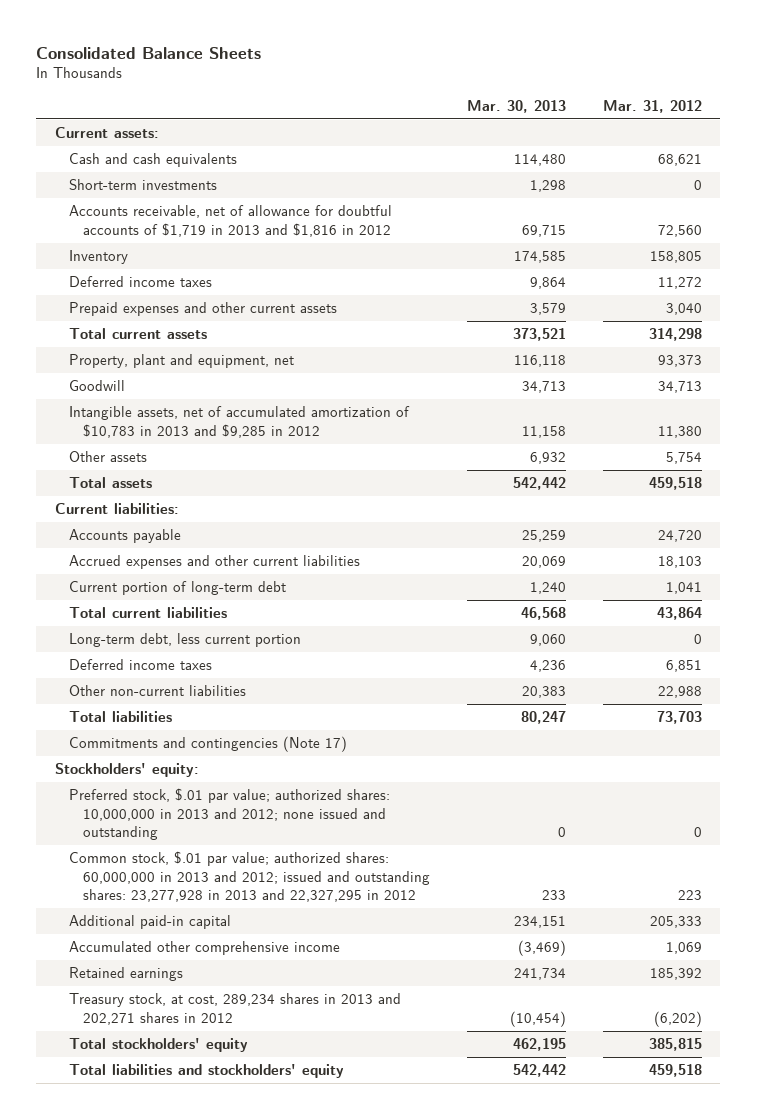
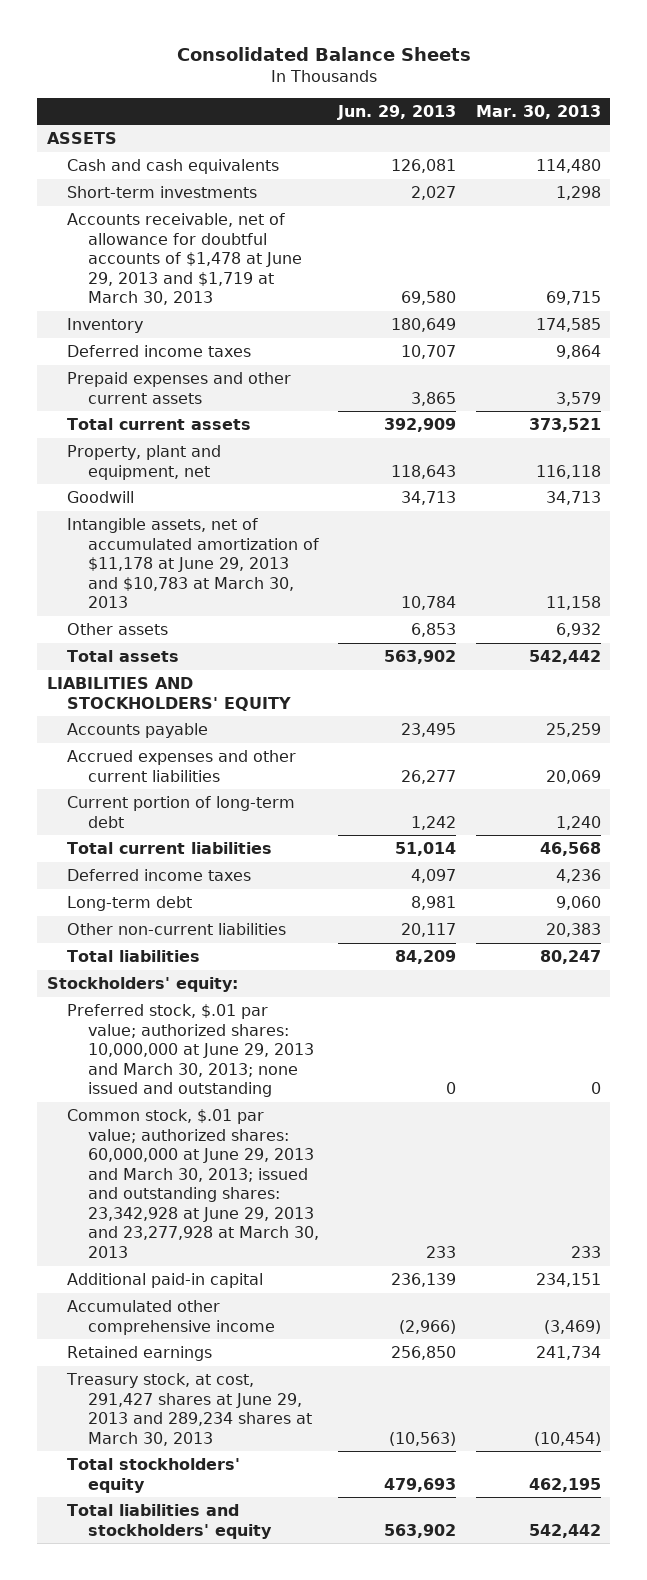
- | Mar. 30, 2013 | Mar. 31, 2012
+ | Jun. 29, 2013 | Mar. 30, 2013
- Current assets:
+ ASSETS
- Accounts receivable, net of allowance for doubtful accounts of $1,719 in 2013 and $1,816 in 2012 | 69,715 | 72,560
+ Accounts receivable, net of allowance for doubtful accounts of $1,478 at June 29, 2013 and $1,719 at March 30, 2013 | 69,580 | 69,715
- Intangible assets, net of accumulated amortization of $10,783 in 2013 and $9,285 in 2012 | 11,158 | 11,380
+ Intangible assets, net of accumulated amortization of $11,178 at June 29, 2013 and $10,783 at March 30, 2013 | 10,784 | 11,158
- Current liabilities:
+ LIABILITIES AND STOCKHOLDERS' EQUITY
- Long-term debt, less current portion | 9,060 | 0
+ Long-term debt | 8,981 | 9,060
- Commitments and contingencies (Note 17)
- Preferred stock, $.01 par value; authorized shares: 10,000,000 in 2013 and 2012; none issued and outstanding | 0 | 0
- Common stock, $.01 par value; authorized shares: 60,000,000 in 2013 and 2012; issued and outstanding shares: 23,277,928 in 2013 and 22,327,295 in 2012 | 233 | 223
+ Preferred stock, $.01 par value; authorized shares: 10,000,000 at June 29, 2013 and March 30, 2013; none issued and outstanding | 0 | 0
+ Common stock, $.01 par value; authorized shares: 60,000,000 at June 29, 2013 and March 30, 2013; issued and outstanding shares: 23,342,928 at June 29, 2013 and 23,277,928 at March 30, 2013 | 233 | 233
- Treasury stock, at cost, 289,234 shares in 2013 and 202,271 shares in 2012 | (10,454) | (6,202)
+ Treasury stock, at cost, 291,427 shares at June 29, 2013 and 289,234 shares at March 30, 2013 | (10,563) | (10,454)

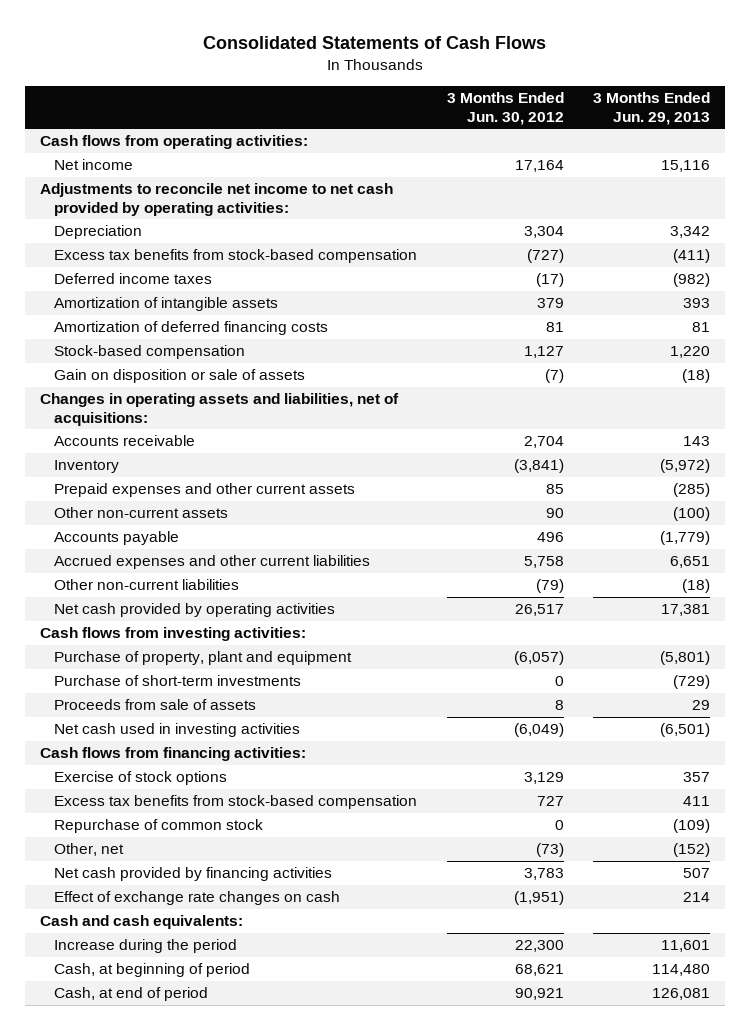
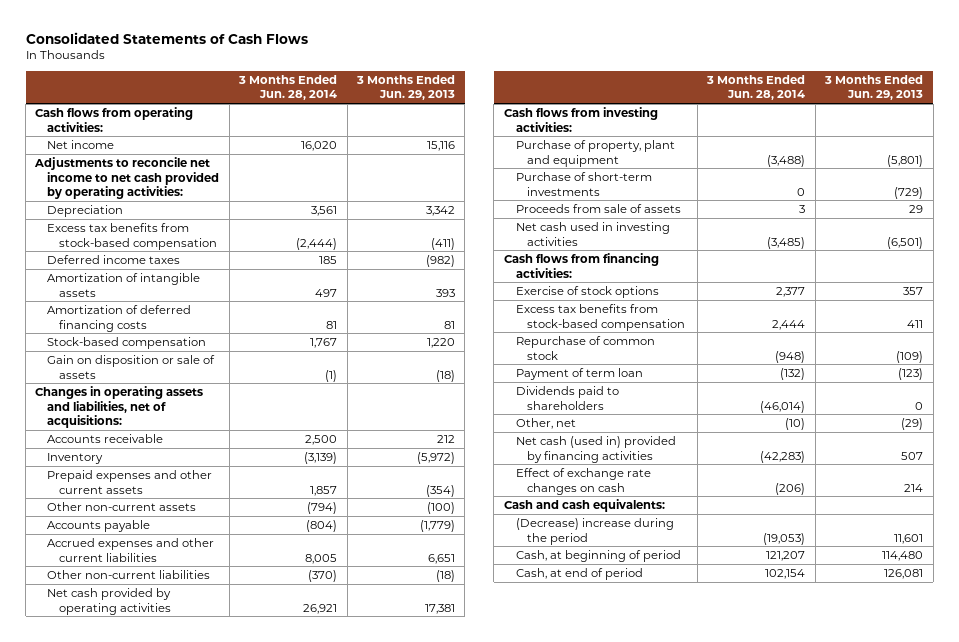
- | 3 Months Ended Jun. 30, 2012 | 3 Months Ended Jun. 29, 2013
+ | 3 Months Ended Jun. 28, 2014 | 3 Months Ended Jun. 29, 2013
- Accounts receivable | 2,704 | 143
+ Accounts receivable | 2,500 | 212
- Prepaid expenses and other current assets | 85 | (285)
+ Prepaid expenses and other current assets | 1,857 | (354)
- Other, net | (73) | (152)
- Net cash provided by financing activities | 3,783 | 507
+ Payment of term loan | (132) | (123)
+ Dividends paid to shareholders | (46,014) | 0
+ Other, net | (10) | (29)
+ Net cash (used in) provided by financing activities | (42,283) | 507
- Increase during the period | 22,300 | 11,601
+ (Decrease) increase during the period | (19,053) | 11,601

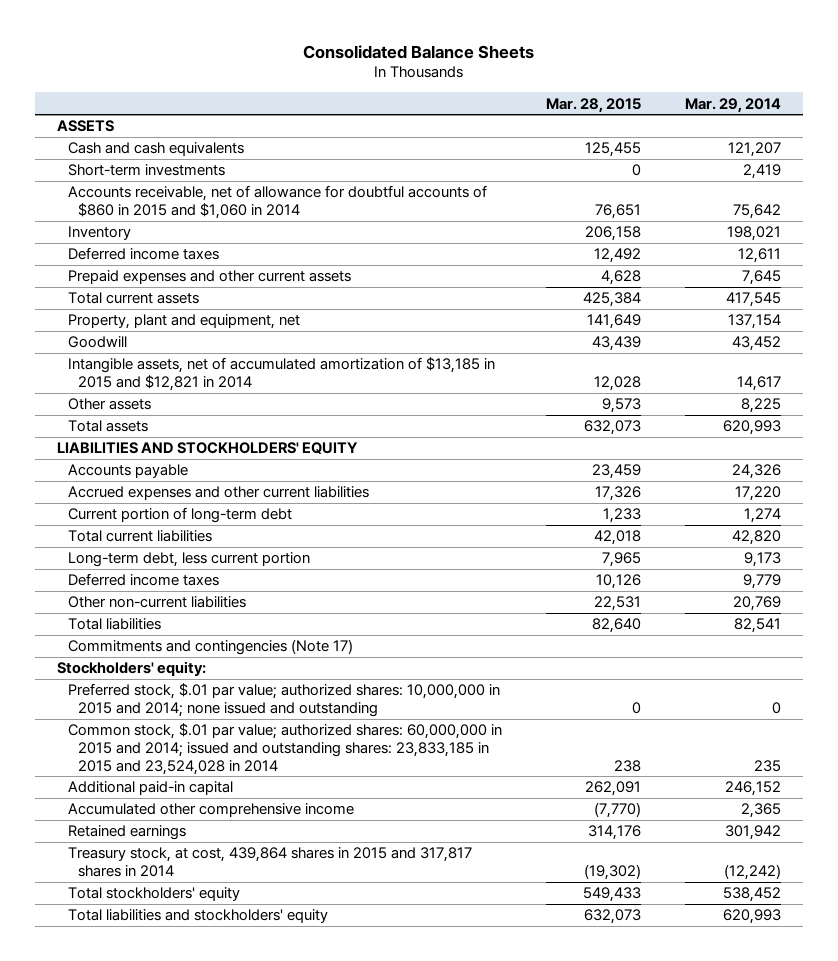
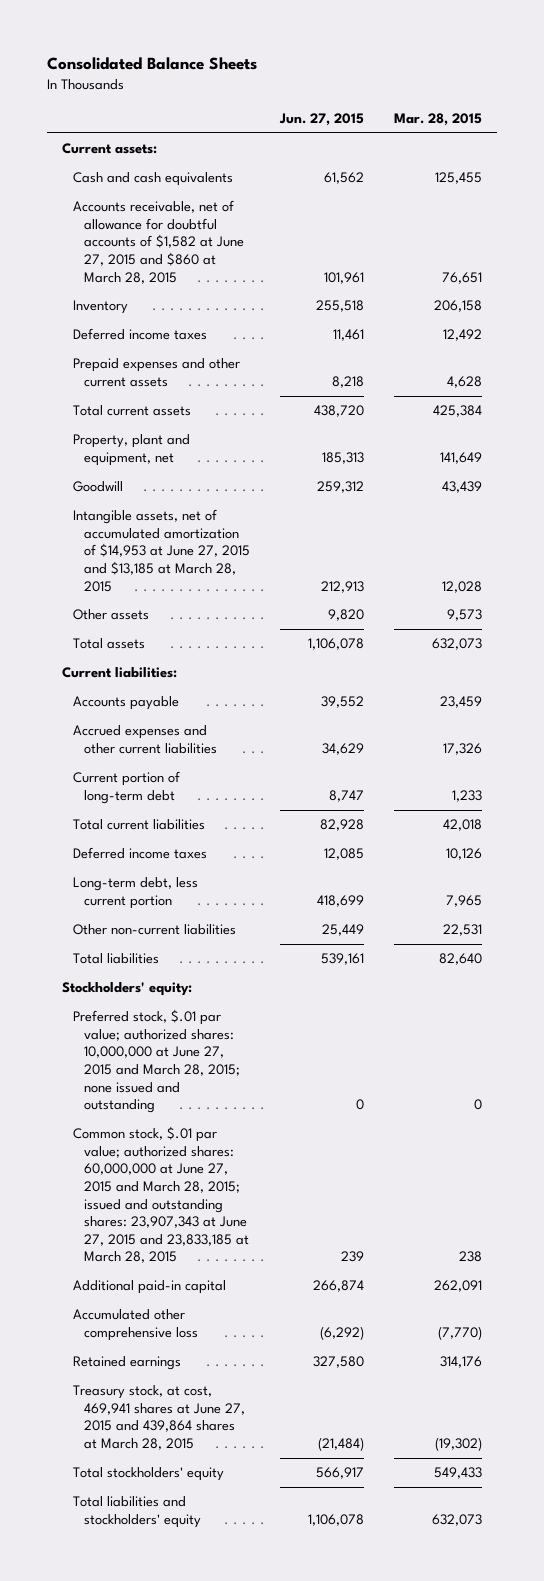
- | Mar. 28, 2015 | Mar. 29, 2014
+ | Jun. 27, 2015 | Mar. 28, 2015
- ASSETS
+ Current assets:
- Short-term investments | 0 | 2,419
- Accounts receivable, net of allowance for doubtful accounts of $860 in 2015 and $1,060 in 2014 | 76,651 | 75,642
+ Accounts receivable, net of allowance for doubtful accounts of $1,582 at June 27, 2015 and $860 at March 28, 2015 | 101,961 | 76,651
- Intangible assets, net of accumulated amortization of $13,185 in 2015 and $12,821 in 2014 | 12,028 | 14,617
+ Intangible assets, net of accumulated amortization of $14,953 at June 27, 2015 and $13,185 at March 28, 2015 | 212,913 | 12,028
- LIABILITIES AND STOCKHOLDERS' EQUITY
+ Current liabilities:
moved down: Long-term debt, less current portion | 418,699 | 7,965
- Commitments and contingencies (Note 17)
- Preferred stock, $.01 par value; authorized shares: 10,000,000 in 2015 and 2014; none issued and outstanding | 0 | 0
- Common stock, $.01 par value; authorized shares: 60,000,000 in 2015 and 2014; issued and outstanding shares: 23,833,185 in 2015 and 23,524,028 in 2014 | 238 | 235
+ Preferred stock, $.01 par value; authorized shares: 10,000,000 at June 27, 2015 and March 28, 2015; none issued and outstanding | 0 | 0
+ Common stock, $.01 par value; authorized shares: 60,000,000 at June 27, 2015 and March 28, 2015; issued and outstanding shares: 23,907,343 at June 27, 2015 and 23,833,185 at March 28, 2015 | 239 | 238
- Accumulated other comprehensive income | (7,770) | 2,365
+ Accumulated other comprehensive loss | (6,292) | (7,770)
- Treasury stock, at cost, 439,864 shares in 2015 and 317,817 shares in 2014 | (19,302) | (12,242)
+ Treasury stock, at cost, 469,941 shares at June 27, 2015 and 439,864 shares at March 28, 2015 | (21,484) | (19,302)

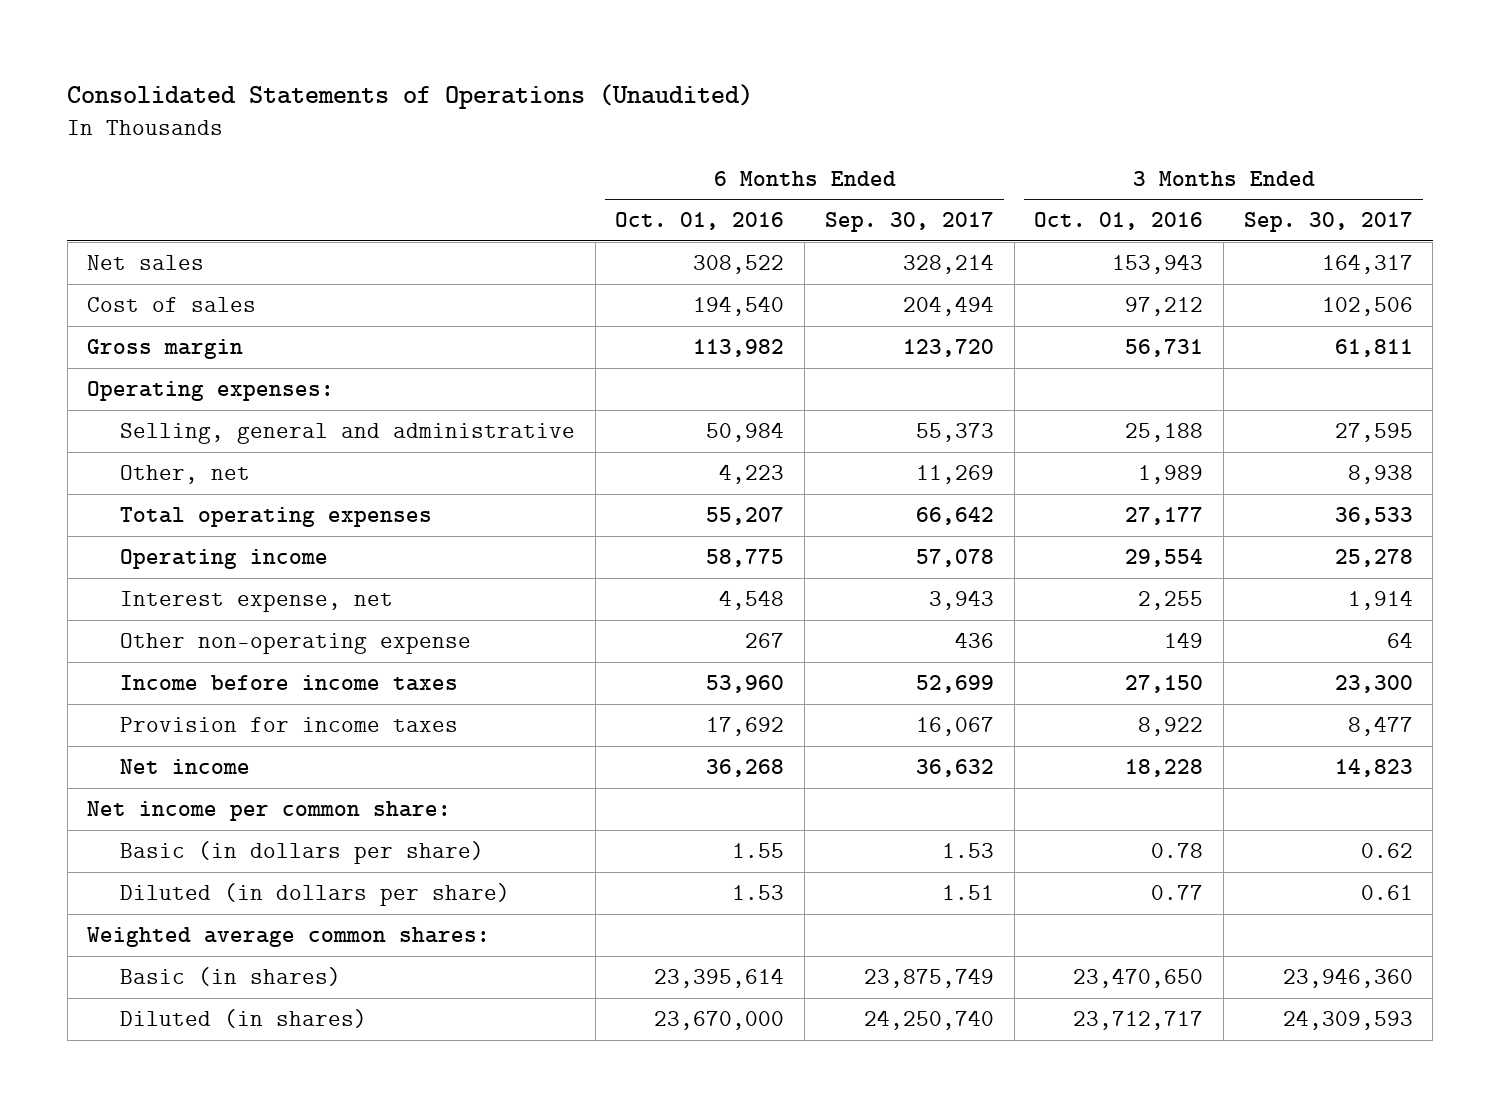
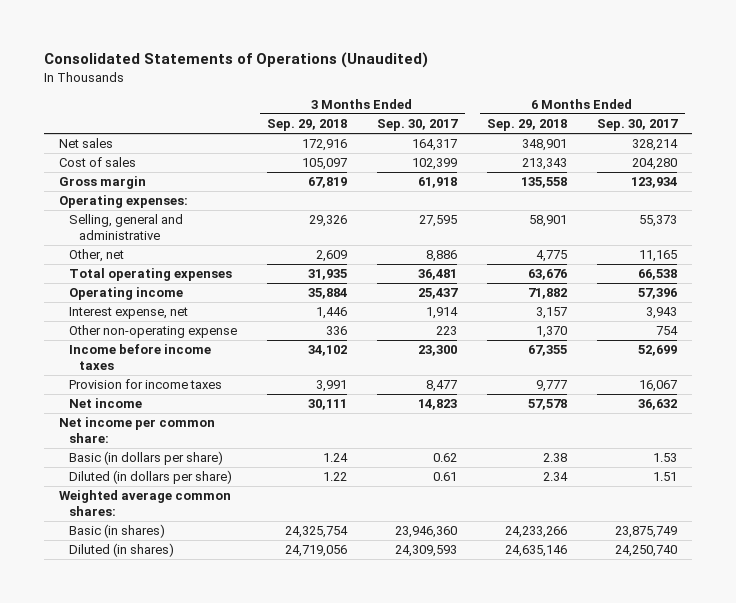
- | 6 Months Ended Oct. 01, 2016 | 6 Months Ended Sep. 30, 2017 | 3 Months Ended Oct. 01, 2016 | 3 Months Ended Sep. 30, 2017
+ | 3 Months Ended Sep. 29, 2018 | 3 Months Ended Sep. 30, 2017 | 6 Months Ended Sep. 29, 2018 | 6 Months Ended Sep. 30, 2017
- Cost of sales | 194,540 | 204,494 | 97,212 | 102,506
- Gross margin | 113,982 | 123,720 | 56,731 | 61,811
+ Cost of sales | 105,097 | 102,399 | 213,343 | 204,280
+ Gross margin | 67,819 | 61,918 | 135,558 | 123,934
- Other, net | 4,223 | 11,269 | 1,989 | 8,938
- Total operating expenses | 55,207 | 66,642 | 27,177 | 36,533
- Operating income | 58,775 | 57,078 | 29,554 | 25,278
+ Other, net | 2,609 | 8,886 | 4,775 | 11,165
+ Total operating expenses | 31,935 | 36,481 | 63,676 | 66,538
+ Operating income | 35,884 | 25,437 | 71,882 | 57,396
- Other non-operating expense | 267 | 436 | 149 | 64
+ Other non-operating expense | 336 | 223 | 1,370 | 754

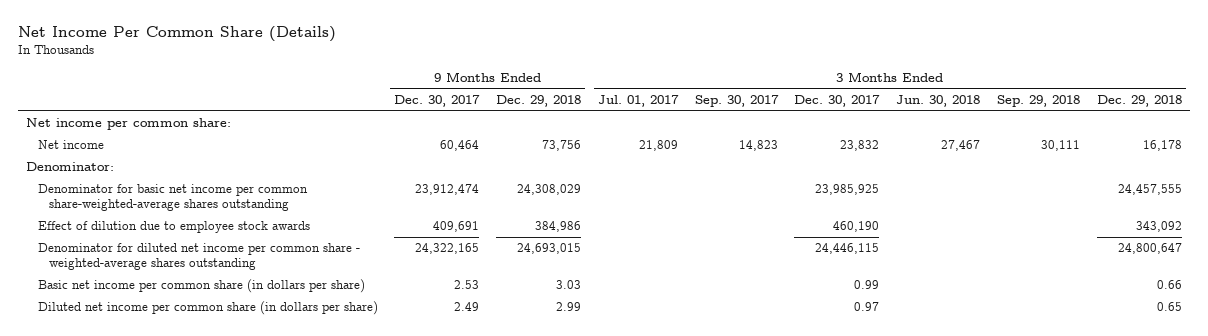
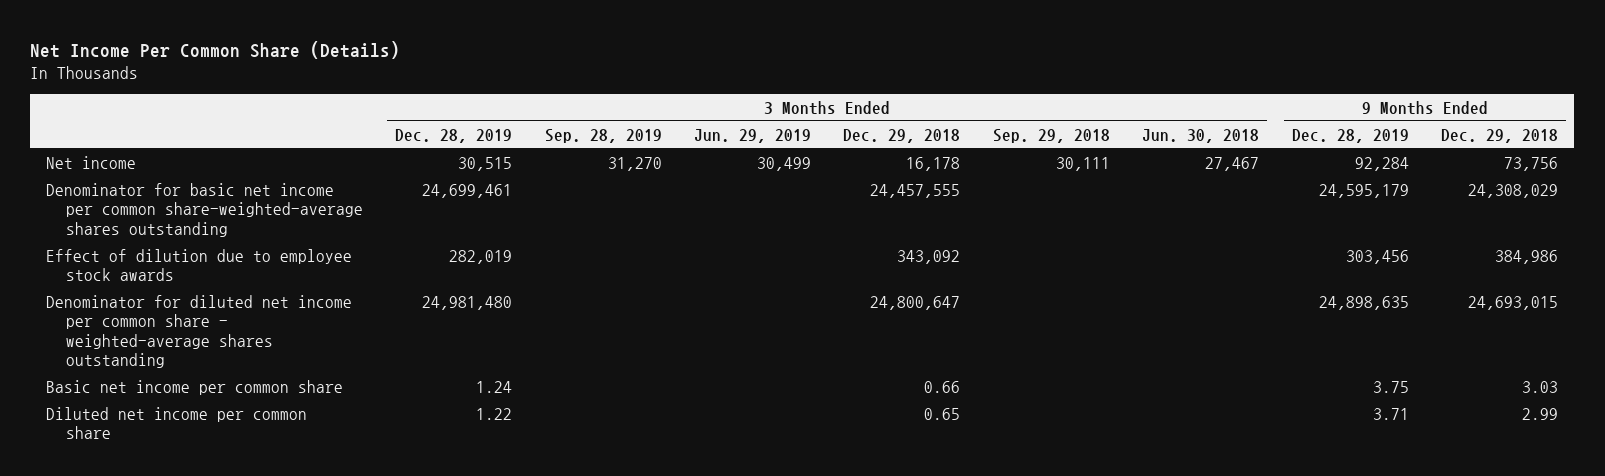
- | 9 Months Ended Dec. 30, 2017 | 9 Months Ended Dec. 29, 2018 | 3 Months Ended Jul. 01, 2017 | 3 Months Ended Sep. 30, 2017 | 3 Months Ended Dec. 30, 2017 | 3 Months Ended Jun. 30, 2018 | 3 Months Ended Sep. 29, 2018 | 3 Months Ended Dec. 29, 2018
+ | 3 Months Ended Dec. 28, 2019 | 3 Months Ended Sep. 28, 2019 | 3 Months Ended Jun. 29, 2019 | 3 Months Ended Dec. 29, 2018 | 3 Months Ended Sep. 29, 2018 | 3 Months Ended Jun. 30, 2018 | 9 Months Ended Dec. 28, 2019 | 9 Months Ended Dec. 29, 2018
- Net income per common share:
- Denominator:
- Basic net income per common share (in dollars per share) | 2.53 | 3.03 | | | 0.99 | | | 0.66
- Diluted net income per common share (in dollars per share) | 2.49 | 2.99 | | | 0.97 | | | 0.65
+ Basic net income per common share | 1.24 | | | 0.66 | | | 3.75 | 3.03
+ Diluted net income per common share | 1.22 | | | 0.65 | | | 3.71 | 2.99

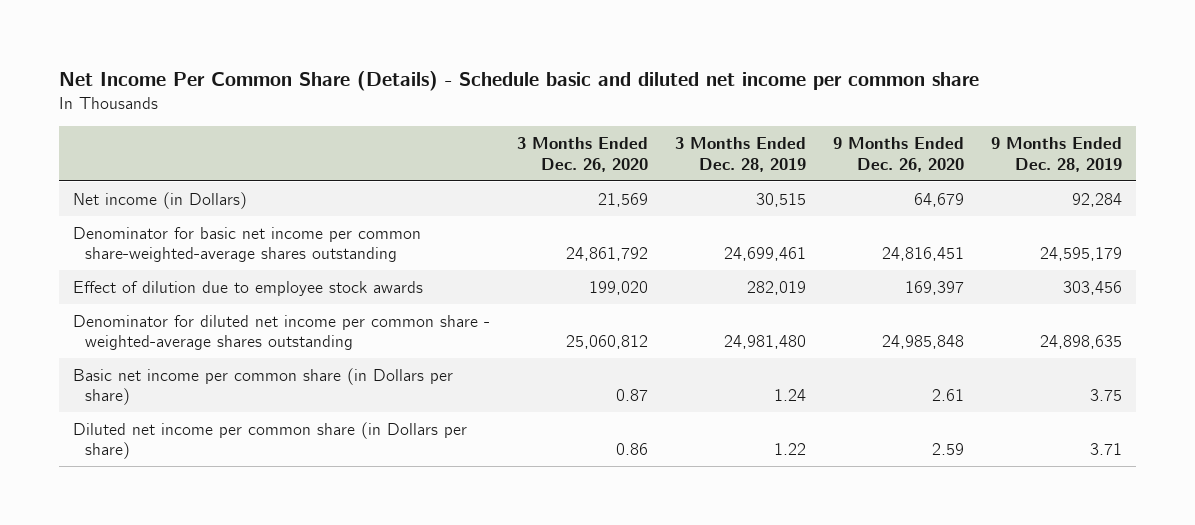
- Net Income Per Common Share (Details)
+ Net Income Per Common Share (Details) - Schedule basic and diluted net income per common share
- | 3 Months Ended Dec. 28, 2019 | 3 Months Ended Sep. 28, 2019 | 3 Months Ended Jun. 29, 2019 | 3 Months Ended Dec. 29, 2018 | 3 Months Ended Sep. 29, 2018 | 3 Months Ended Jun. 30, 2018 | 9 Months Ended Dec. 28, 2019 | 9 Months Ended Dec. 29, 2018
+ | 3 Months Ended Dec. 26, 2020 | 3 Months Ended Dec. 28, 2019 | 9 Months Ended Dec. 26, 2020 | 9 Months Ended Dec. 28, 2019
- Net income | 30,515 | 31,270 | 30,499 | 16,178 | 30,111 | 27,467 | 92,284 | 73,756
+ Net income (in Dollars) | 21,569 | 30,515 | 64,679 | 92,284
- Basic net income per common share | 1.24 | | | 0.66 | | | 3.75 | 3.03
- Diluted net income per common share | 1.22 | | | 0.65 | | | 3.71 | 2.99
+ Basic net income per common share (in Dollars per share) | 0.87 | 1.24 | 2.61 | 3.75
+ Diluted net income per common share (in Dollars per share) | 0.86 | 1.22 | 2.59 | 3.71

